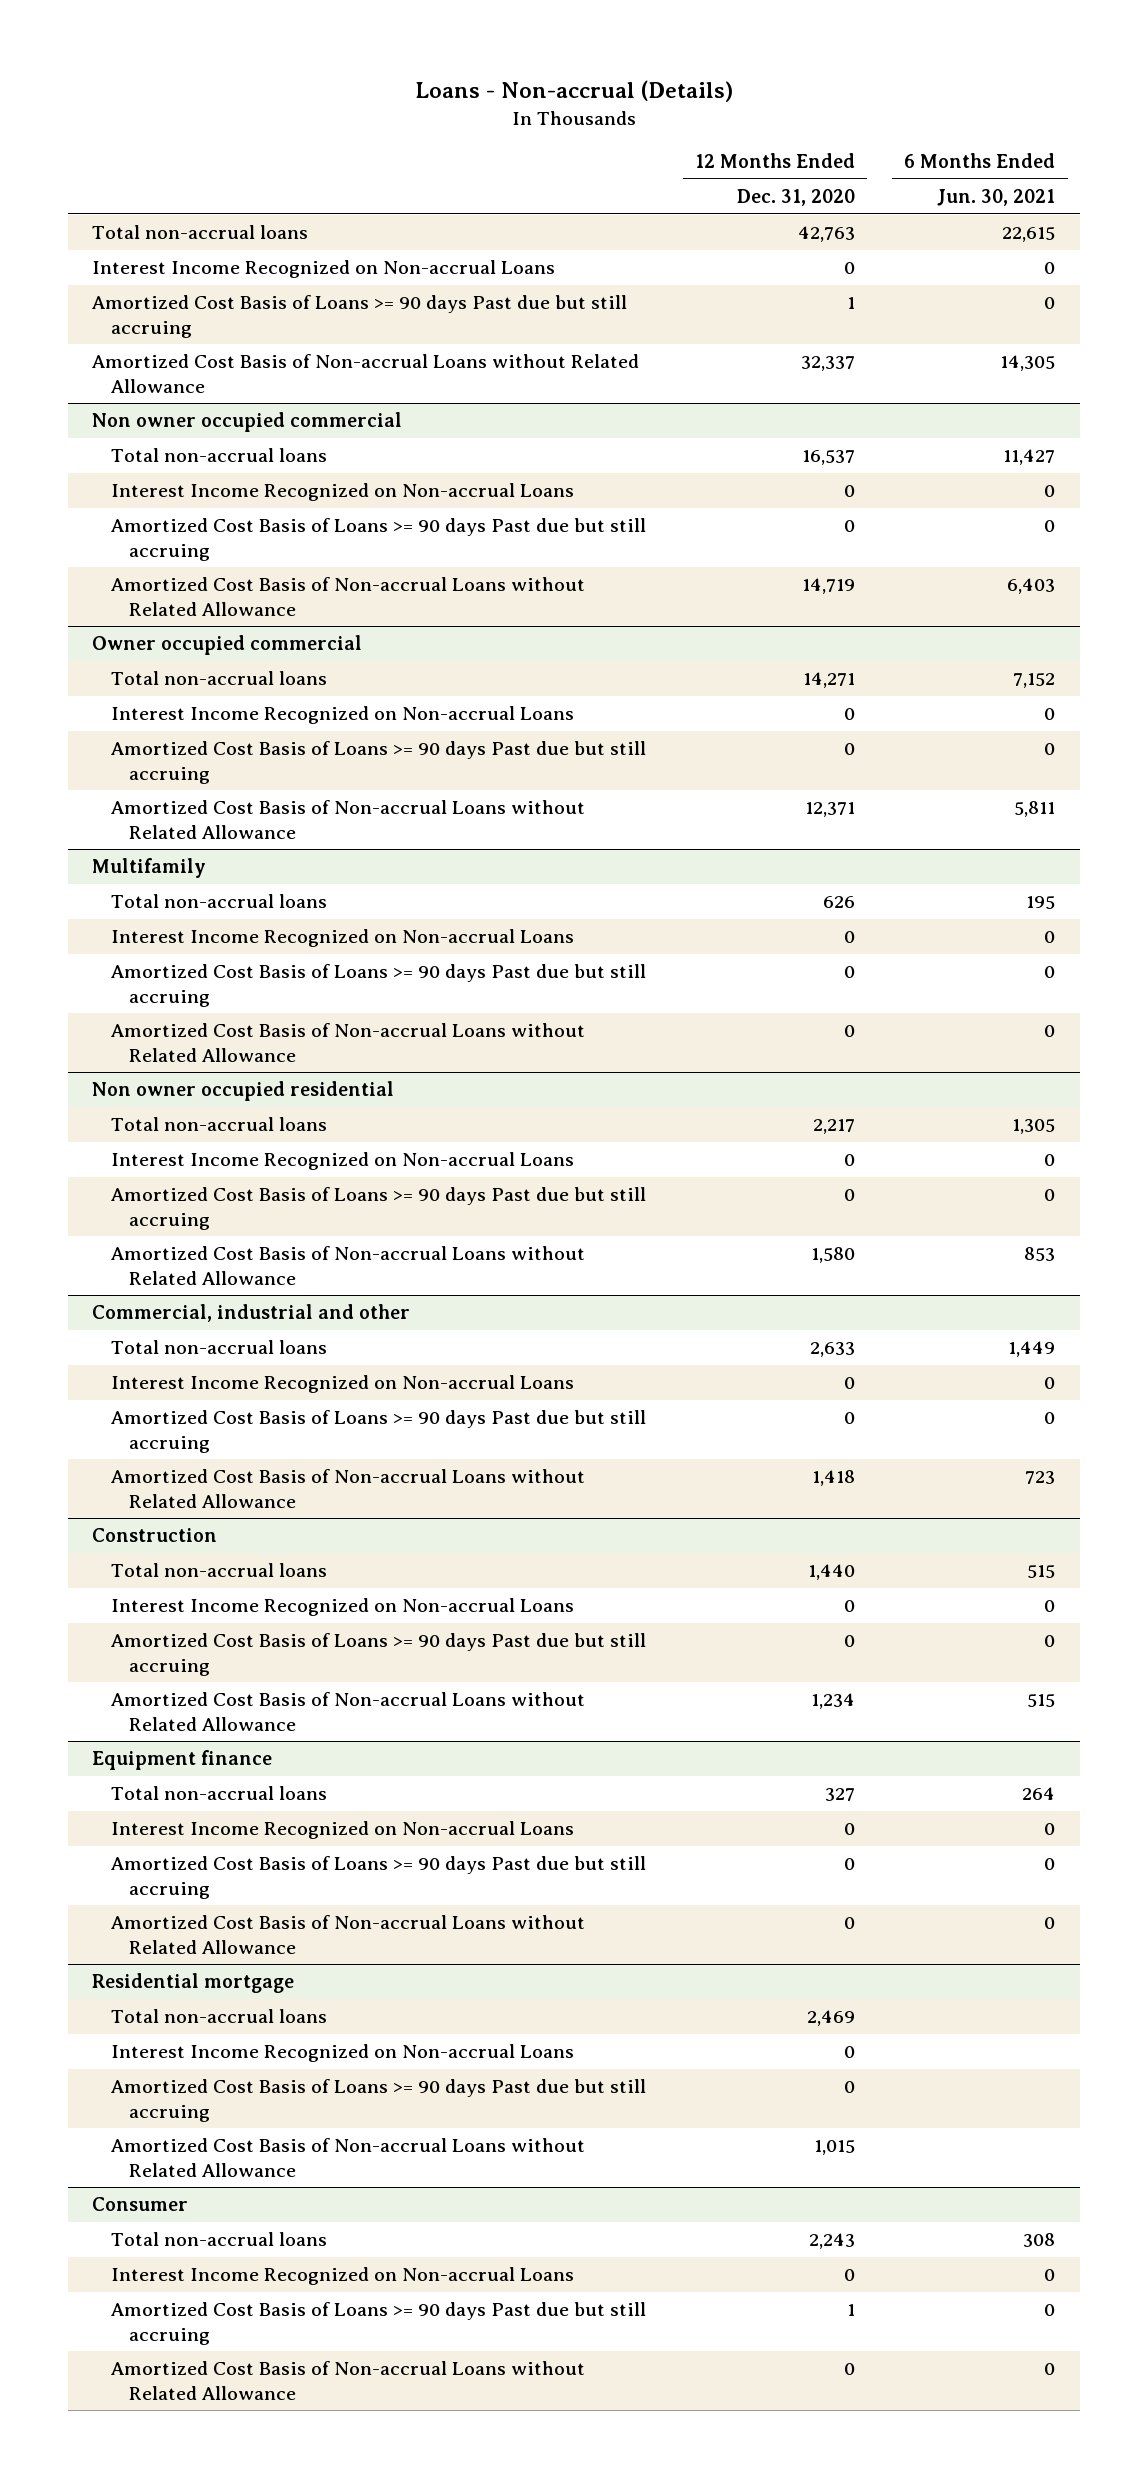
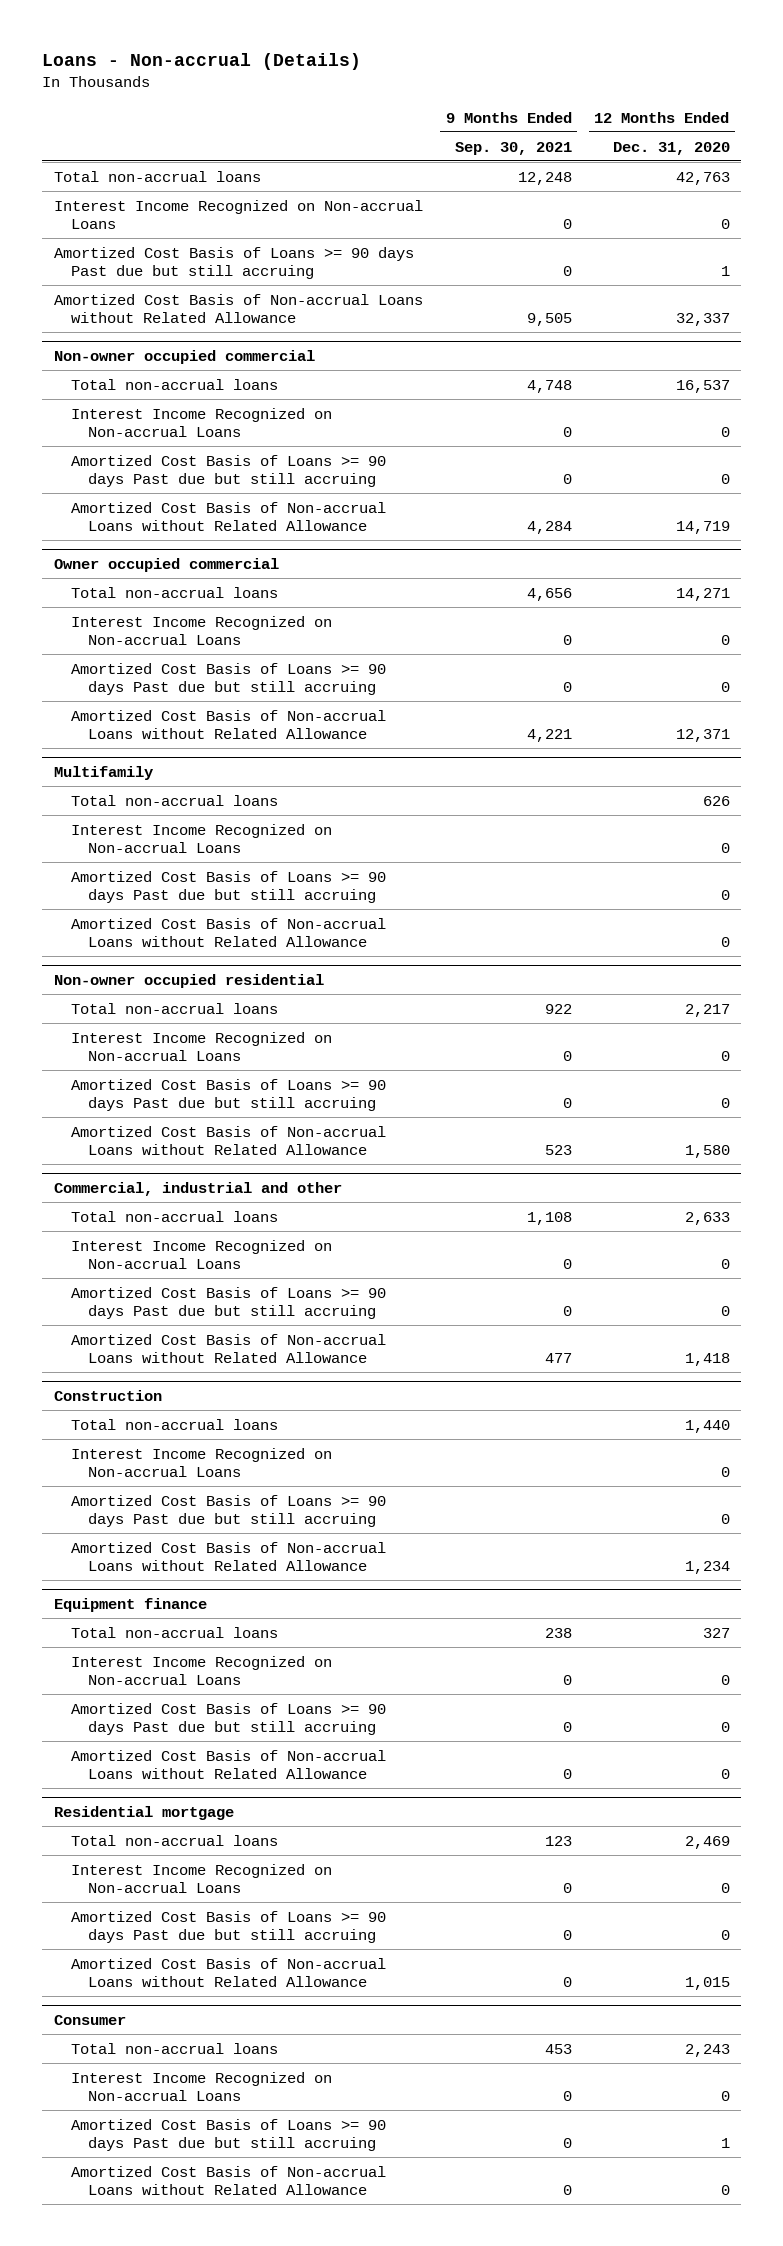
- | 12 Months Ended Dec. 31, 2020 | 6 Months Ended Jun. 30, 2021
+ | 9 Months Ended Sep. 30, 2021 | 12 Months Ended Dec. 31, 2020
- Non owner occupied commercial
+ Non-owner occupied commercial
- Non owner occupied residential
+ Non-owner occupied residential

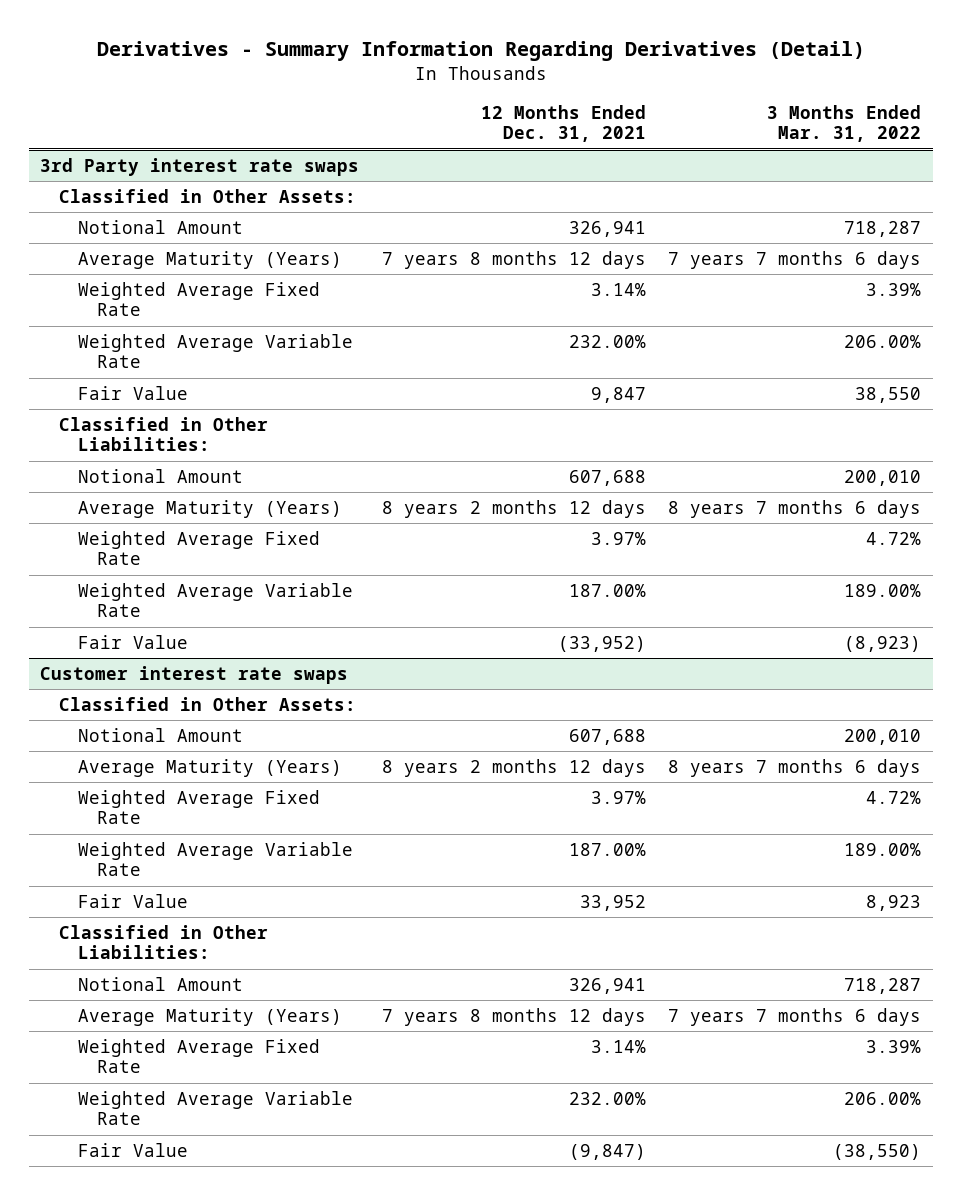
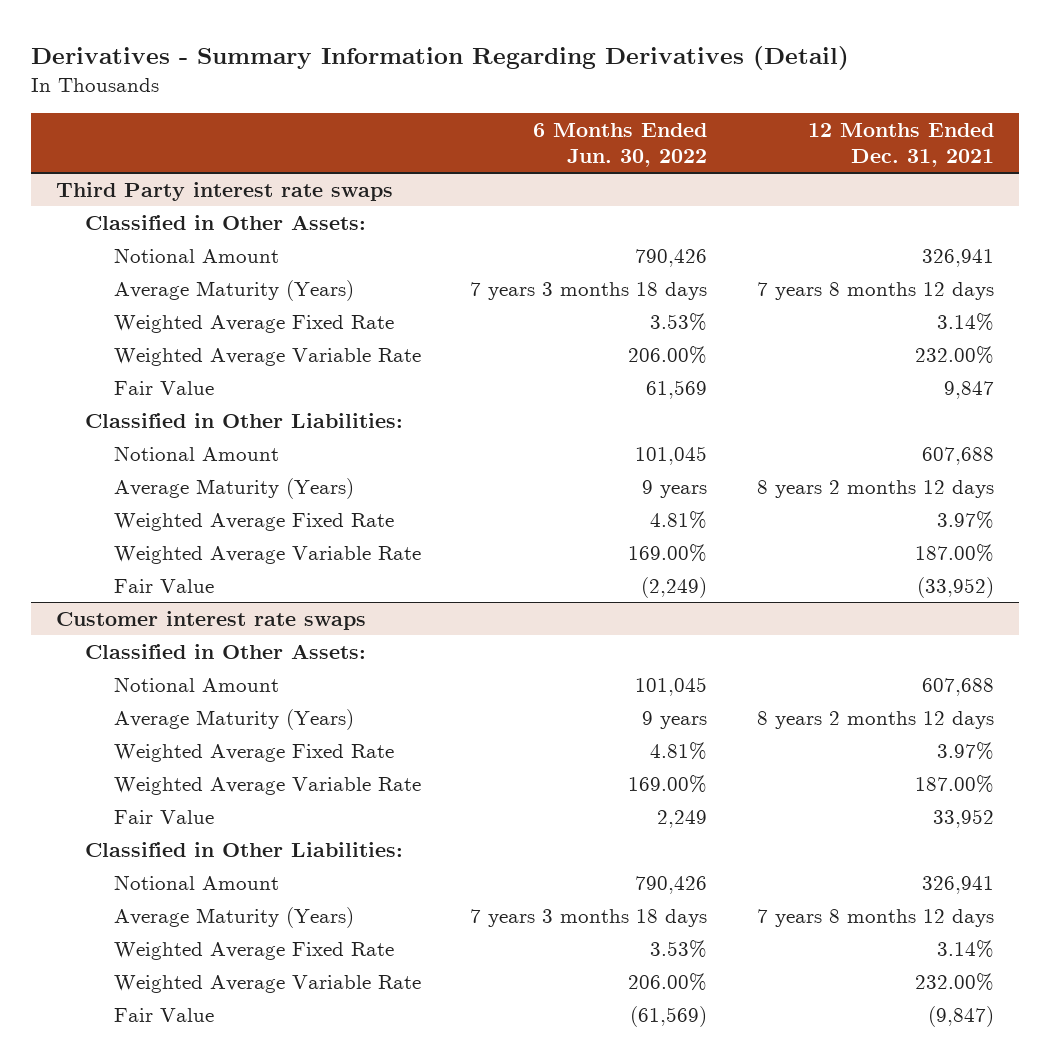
- | 12 Months Ended Dec. 31, 2021 | 3 Months Ended Mar. 31, 2022
+ | 6 Months Ended Jun. 30, 2022 | 12 Months Ended Dec. 31, 2021
- 3rd Party interest rate swaps
+ Third Party interest rate swaps

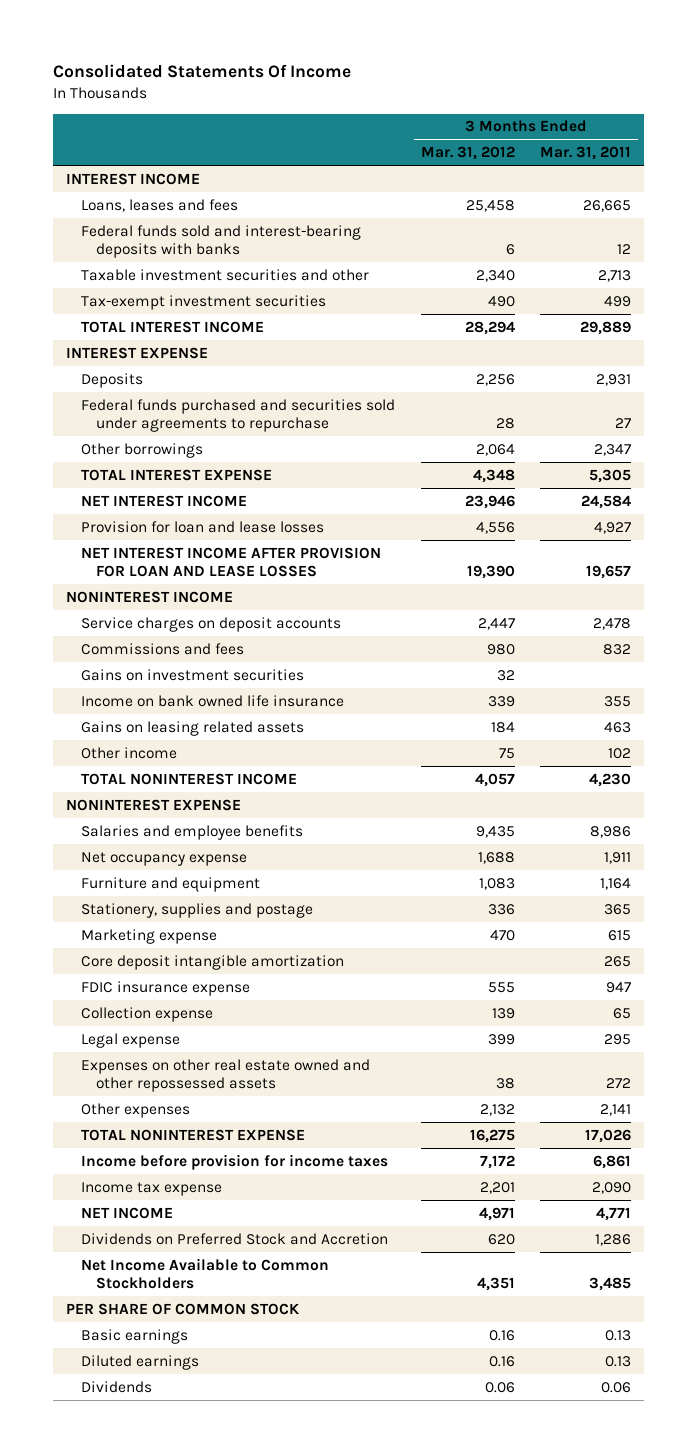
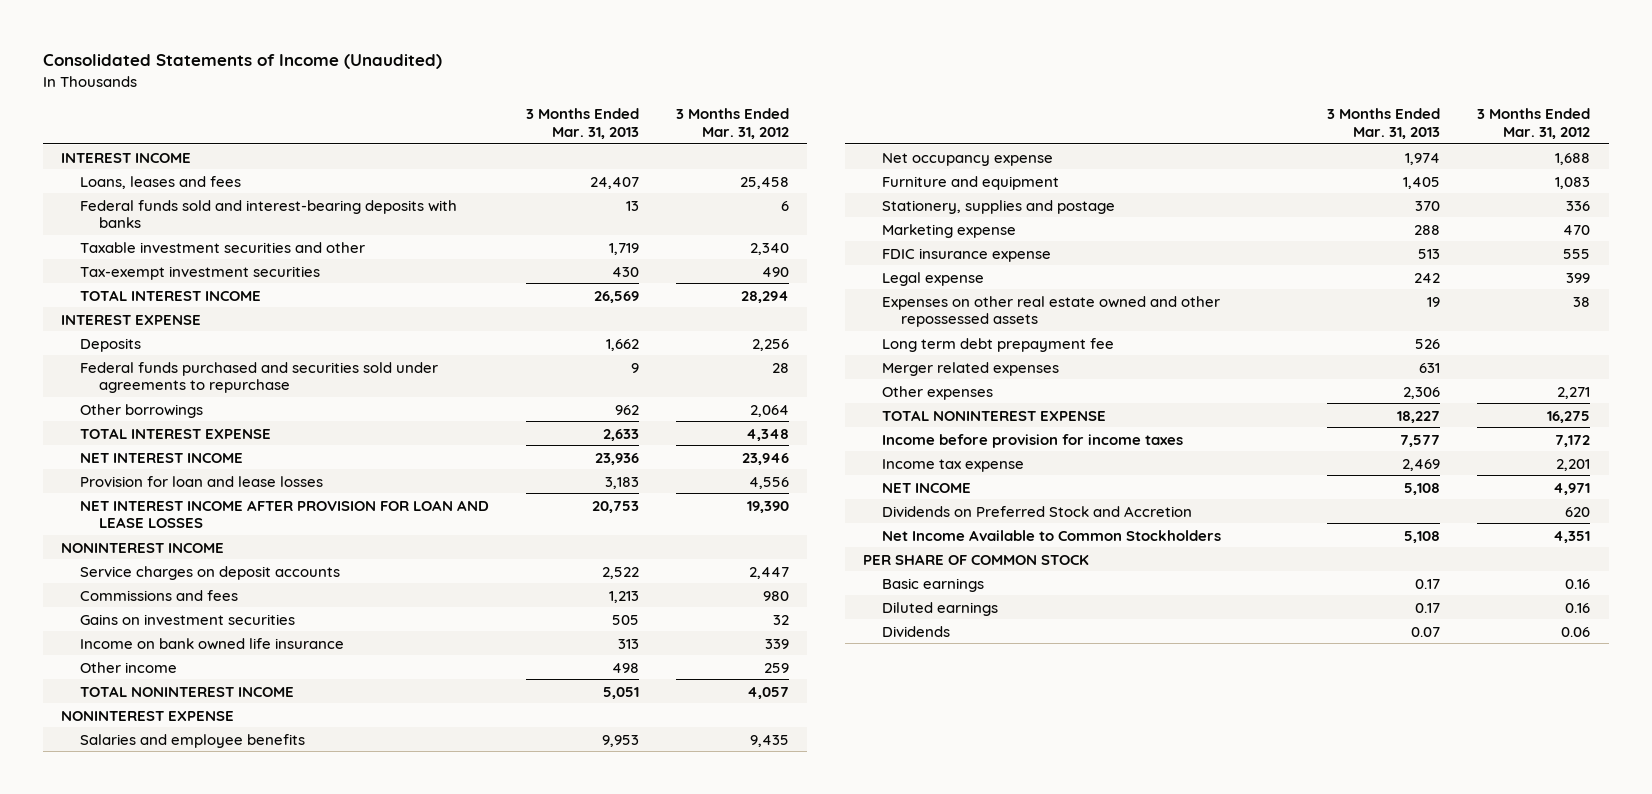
- Consolidated Statements Of Income
+ Consolidated Statements of Income (Unaudited)
- | 3 Months Ended Mar. 31, 2012 | 3 Months Ended Mar. 31, 2011
+ | 3 Months Ended Mar. 31, 2013 | 3 Months Ended Mar. 31, 2012
- Gains on leasing related assets | 184 | 463
- Other income | 75 | 102
+ Other income | 498 | 259
- Core deposit intangible amortization | | 265
- Collection expense | 139 | 65
- Other expenses | 2,132 | 2,141
+ Long term debt prepayment fee | 526 |
+ Merger related expenses | 631 |
+ Other expenses | 2,306 | 2,271

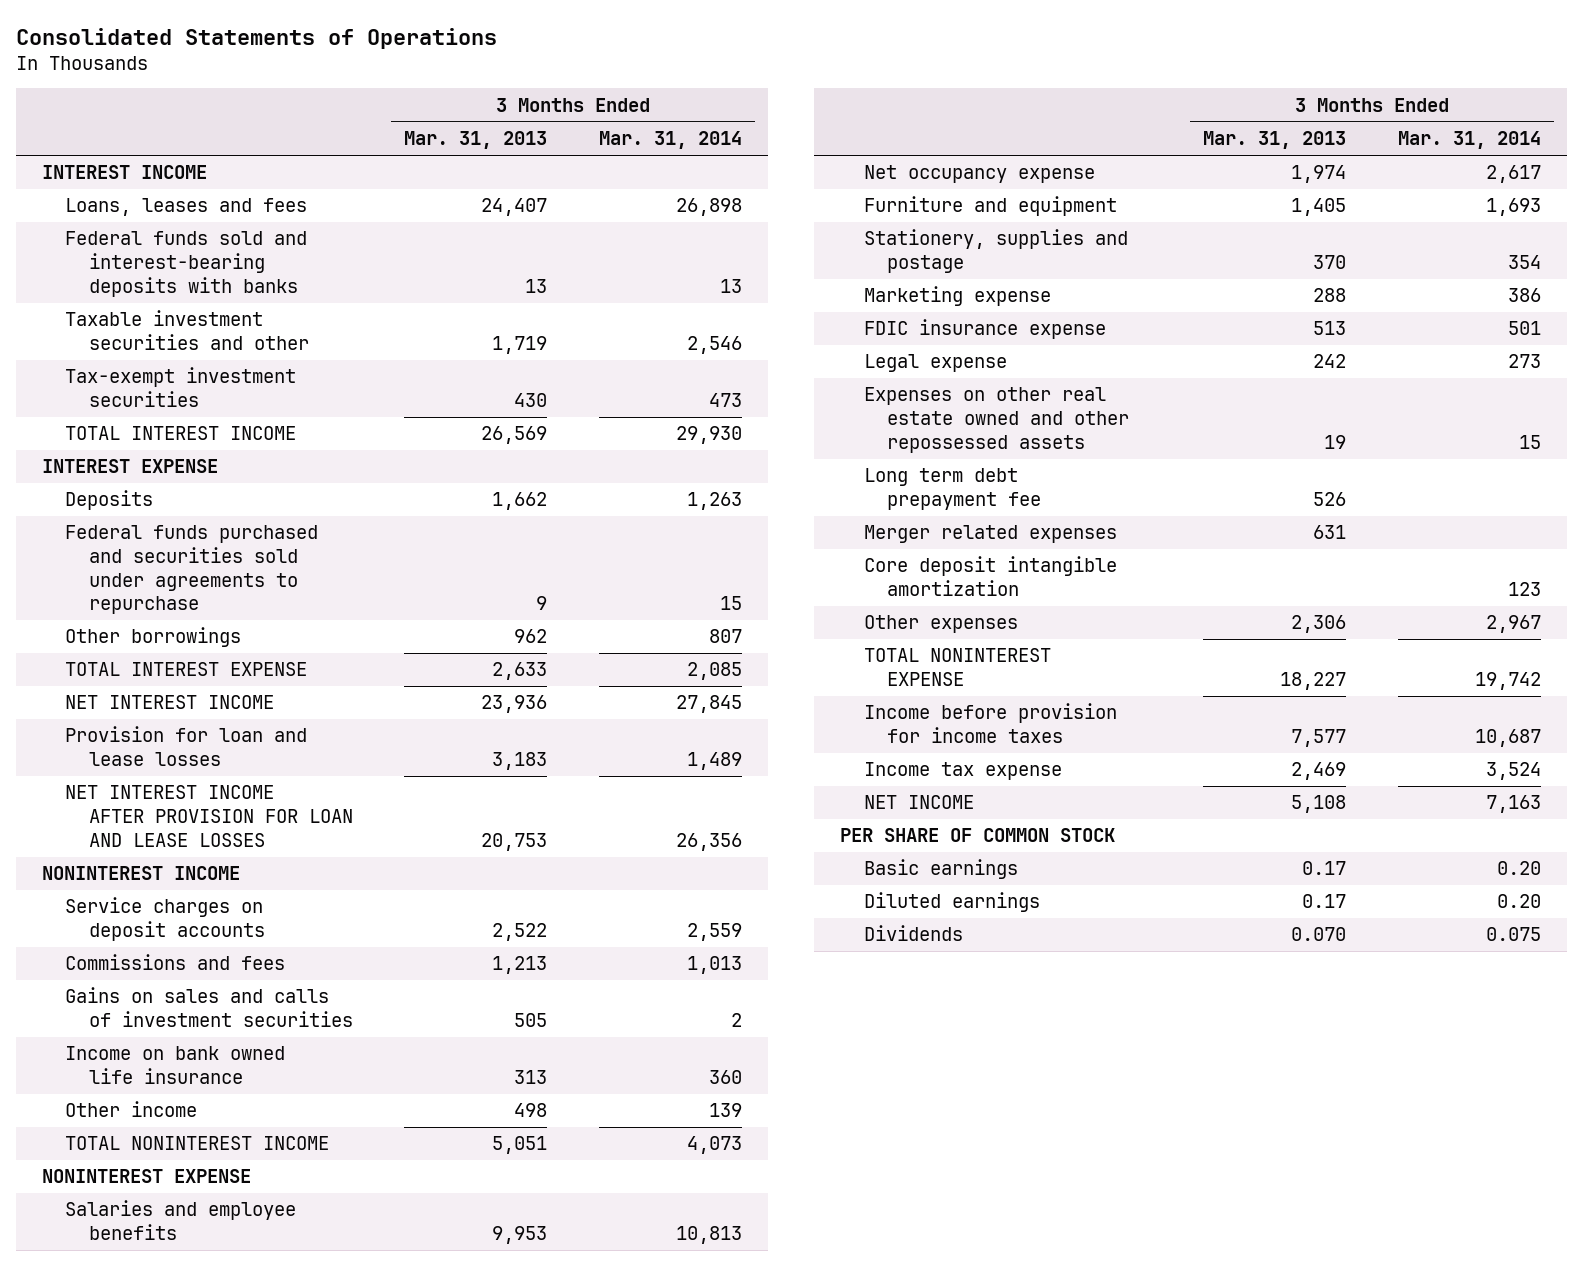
- Consolidated Statements of Income (Unaudited)
+ Consolidated Statements of Operations
- | 3 Months Ended Mar. 31, 2013 | 3 Months Ended Mar. 31, 2012
+ | 3 Months Ended Mar. 31, 2013 | 3 Months Ended Mar. 31, 2014
- Gains on investment securities | 505 | 32
+ Gains on sales and calls of investment securities | 505 | 2
+ Core deposit intangible amortization | | 123
- Dividends on Preferred Stock and Accretion | | 620
- Net Income Available to Common Stockholders | 5,108 | 4,351
- Dividends | 0.07 | 0.06
+ Dividends | 0.070 | 0.075

